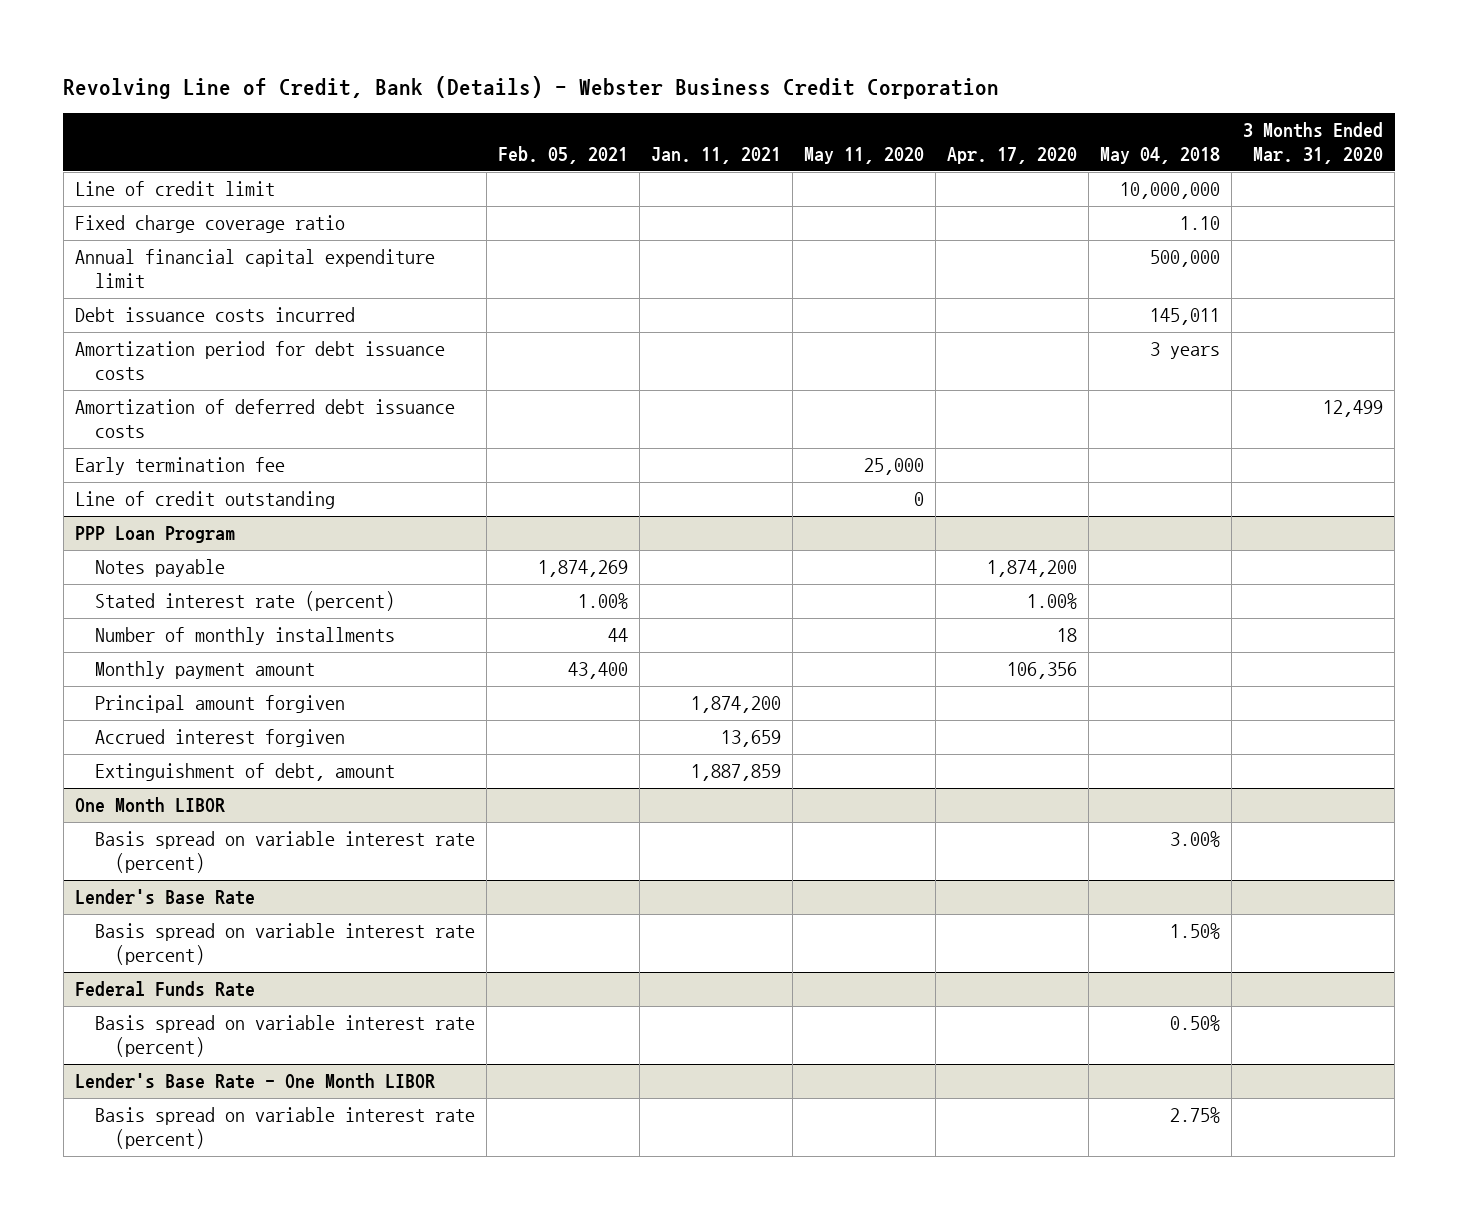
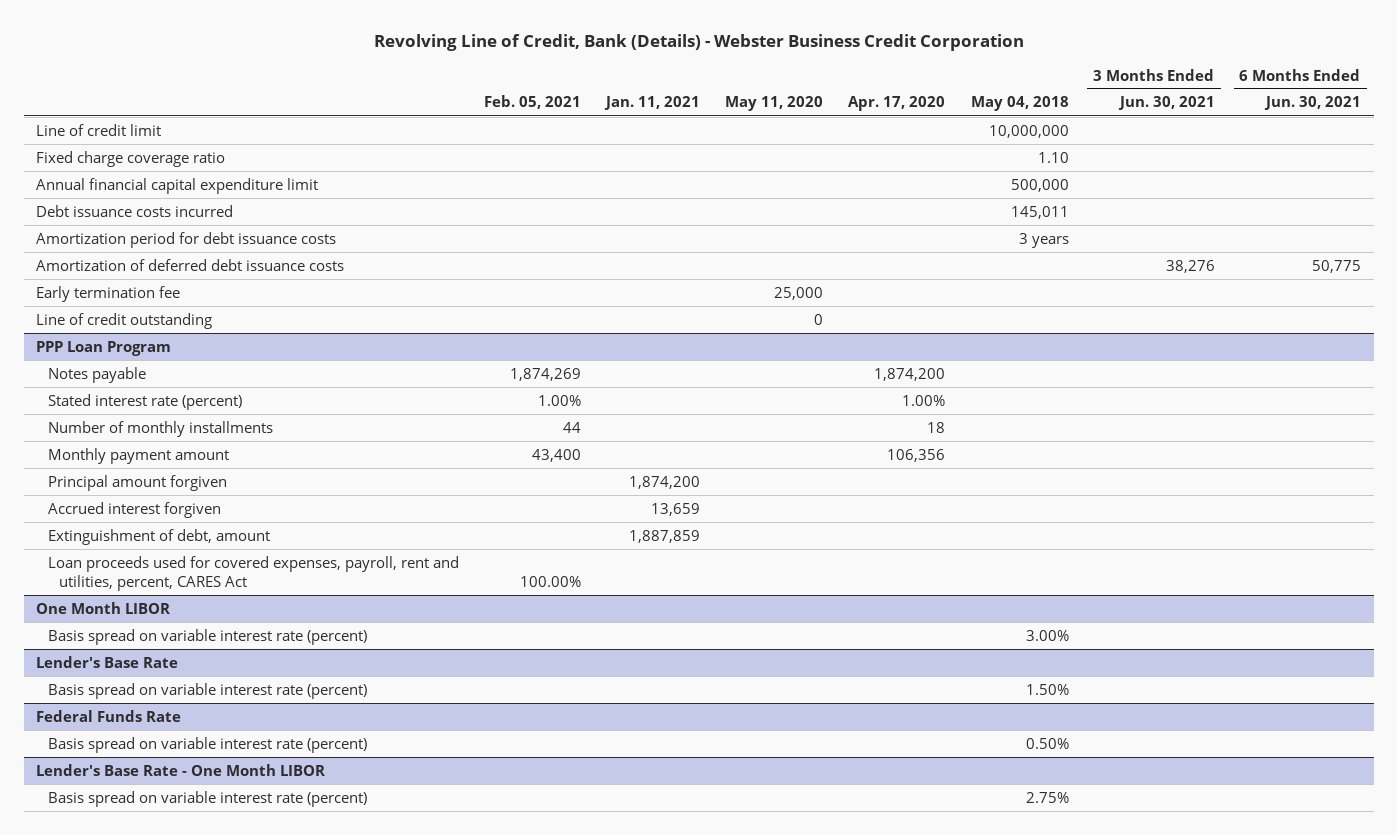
- | Feb. 05, 2021 | Jan. 11, 2021 | May 11, 2020 | Apr. 17, 2020 | May 04, 2018 | 3 Months Ended Mar. 31, 2020
+ | Feb. 05, 2021 | Jan. 11, 2021 | May 11, 2020 | Apr. 17, 2020 | May 04, 2018 | 3 Months Ended Jun. 30, 2021 | 6 Months Ended Jun. 30, 2021
@ PPP Loan Program
+ Loan proceeds used for covered expenses, payroll, rent and utilities, percent, CARES Act | 100.00% | | | | | |

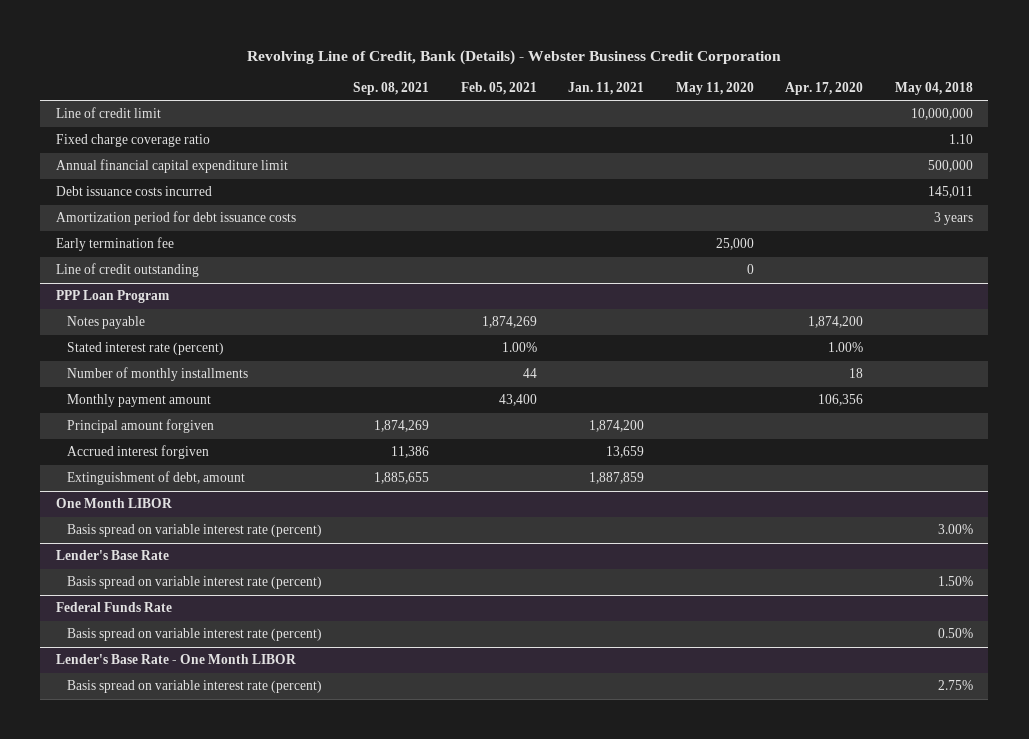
- | Feb. 05, 2021 | Jan. 11, 2021 | May 11, 2020 | Apr. 17, 2020 | May 04, 2018 | 3 Months Ended Jun. 30, 2021 | 6 Months Ended Jun. 30, 2021
+ | Sep. 08, 2021 | Feb. 05, 2021 | Jan. 11, 2021 | May 11, 2020 | Apr. 17, 2020 | May 04, 2018
- Amortization of deferred debt issuance costs | | | | | | 38,276 | 50,775
@ PPP Loan Program
- Loan proceeds used for covered expenses, payroll, rent and utilities, percent, CARES Act | 100.00% | | | | | |

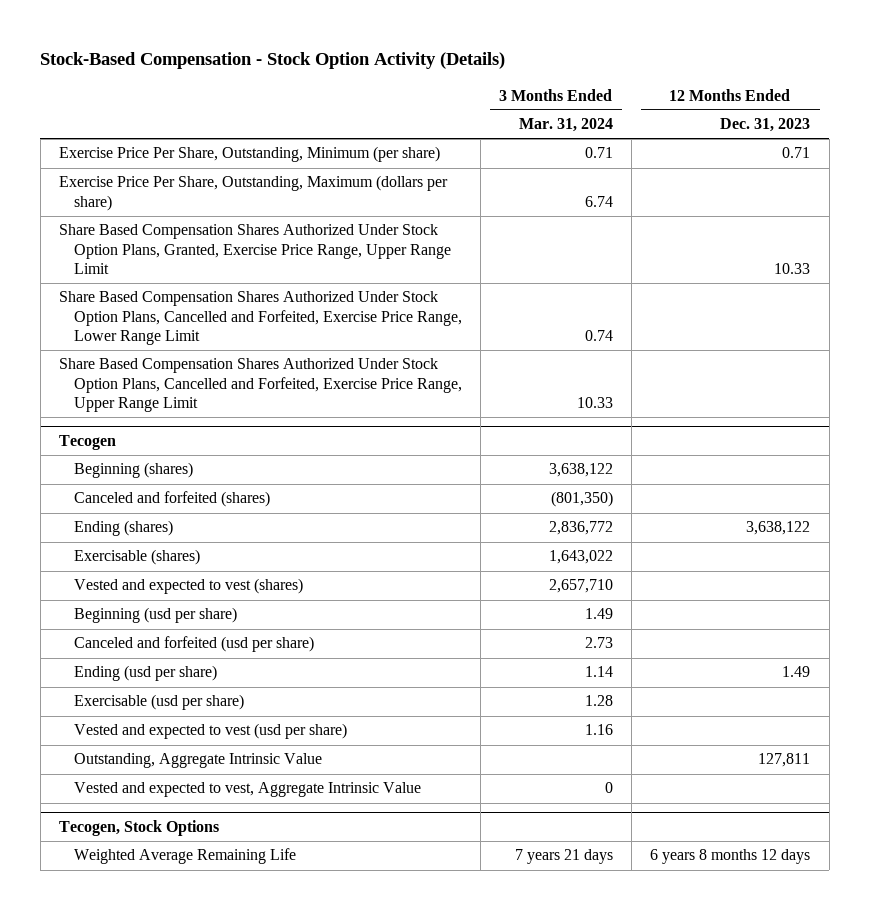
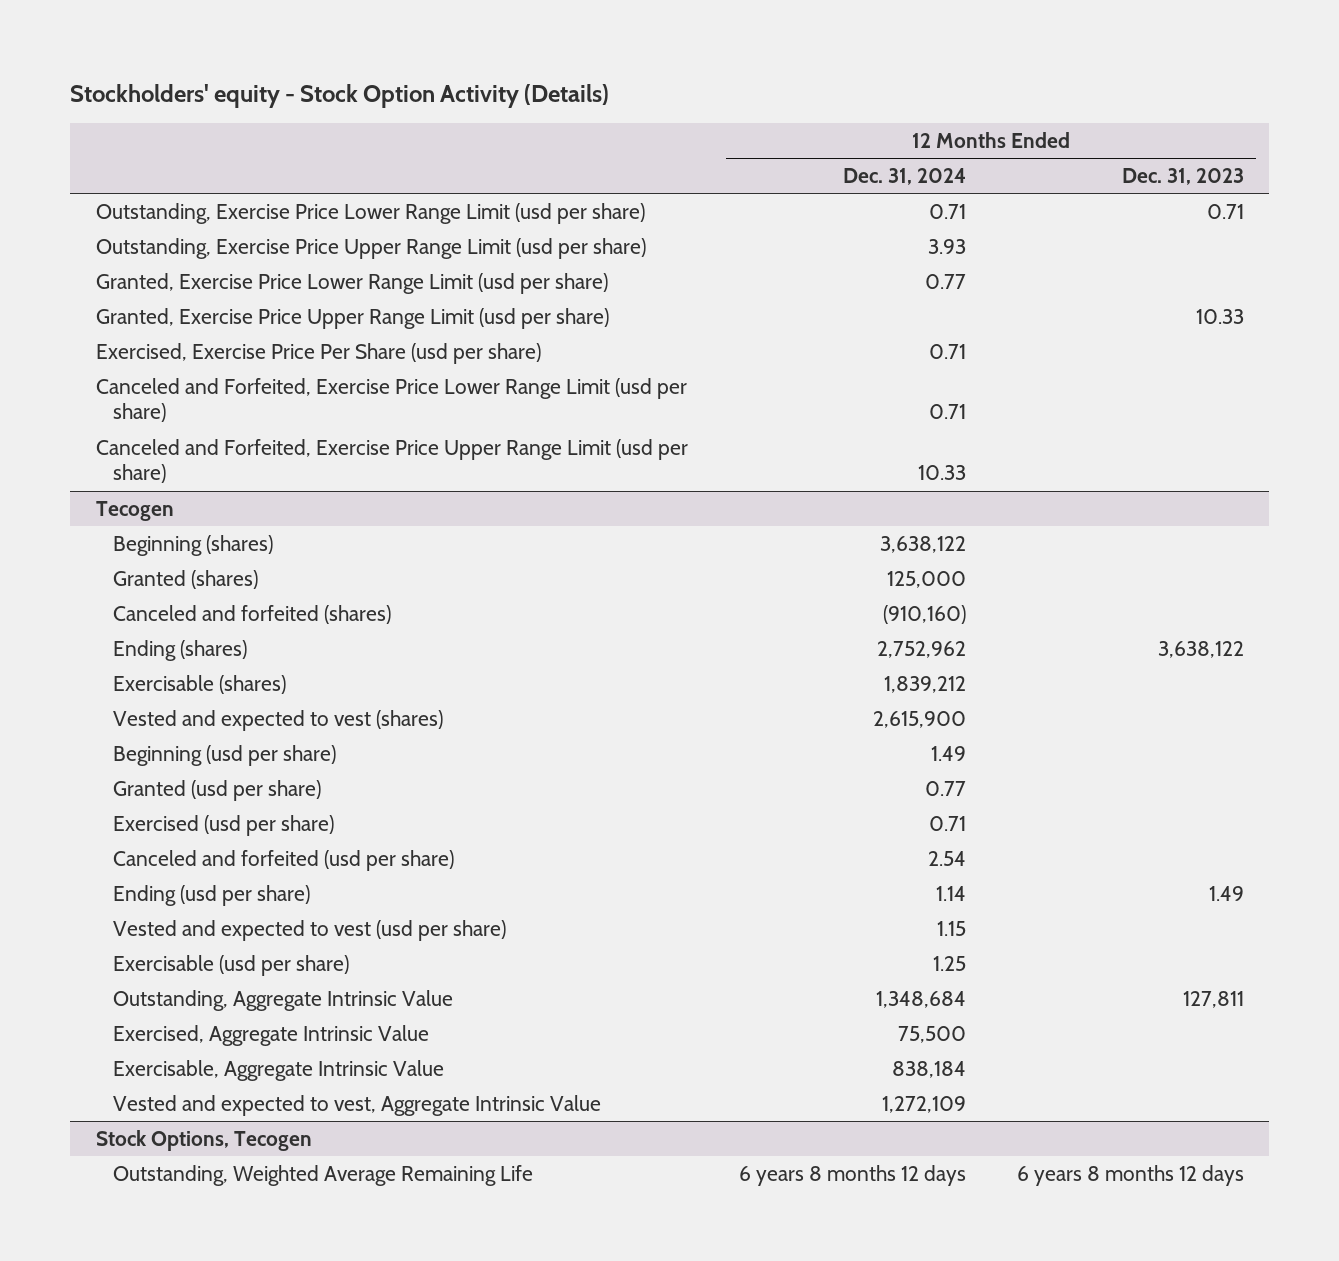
- Stock-Based Compensation - Stock Option Activity (Details)
+ Stockholders' equity - Stock Option Activity (Details)
- | 3 Months Ended Mar. 31, 2024 | 12 Months Ended Dec. 31, 2023
+ | 12 Months Ended Dec. 31, 2024 | 12 Months Ended Dec. 31, 2023
- Exercise Price Per Share, Outstanding, Minimum (per share) | 0.71 | 0.71
- Exercise Price Per Share, Outstanding, Maximum (dollars per share) | 6.74 |
- Share Based Compensation Shares Authorized Under Stock Option Plans, Granted, Exercise Price Range, Upper Range Limit | | 10.33
- Share Based Compensation Shares Authorized Under Stock Option Plans, Cancelled and Forfeited, Exercise Price Range, Lower Range Limit | 0.74 |
- Share Based Compensation Shares Authorized Under Stock Option Plans, Cancelled and Forfeited, Exercise Price Range, Upper Range Limit | 10.33 |
+ Outstanding, Exercise Price Lower Range Limit (usd per share) | 0.71 | 0.71
+ Outstanding, Exercise Price Upper Range Limit (usd per share) | 3.93 |
+ Granted, Exercise Price Lower Range Limit (usd per share) | 0.77 |
+ Granted, Exercise Price Upper Range Limit (usd per share) | | 10.33
+ Exercised, Exercise Price Per Share (usd per share) | 0.71 |
+ Canceled and Forfeited, Exercise Price Lower Range Limit (usd per share) | 0.71 |
+ Canceled and Forfeited, Exercise Price Upper Range Limit (usd per share) | 10.33 |
@ Tecogen
+ Granted (shares) | 125,000 |
+ Granted (usd per share) | 0.77 |
+ Exercised (usd per share) | 0.71 |
moved down: Exercisable (usd per share) | 1.25 |
+ Exercised, Aggregate Intrinsic Value | 75,500 |
+ Exercisable, Aggregate Intrinsic Value | 838,184 |
- Tecogen, Stock Options
- Weighted Average Remaining Life | 7 years 21 days | 6 years 8 months 12 days
+ Stock Options, Tecogen
+ Outstanding, Weighted Average Remaining Life | 6 years 8 months 12 days | 6 years 8 months 12 days

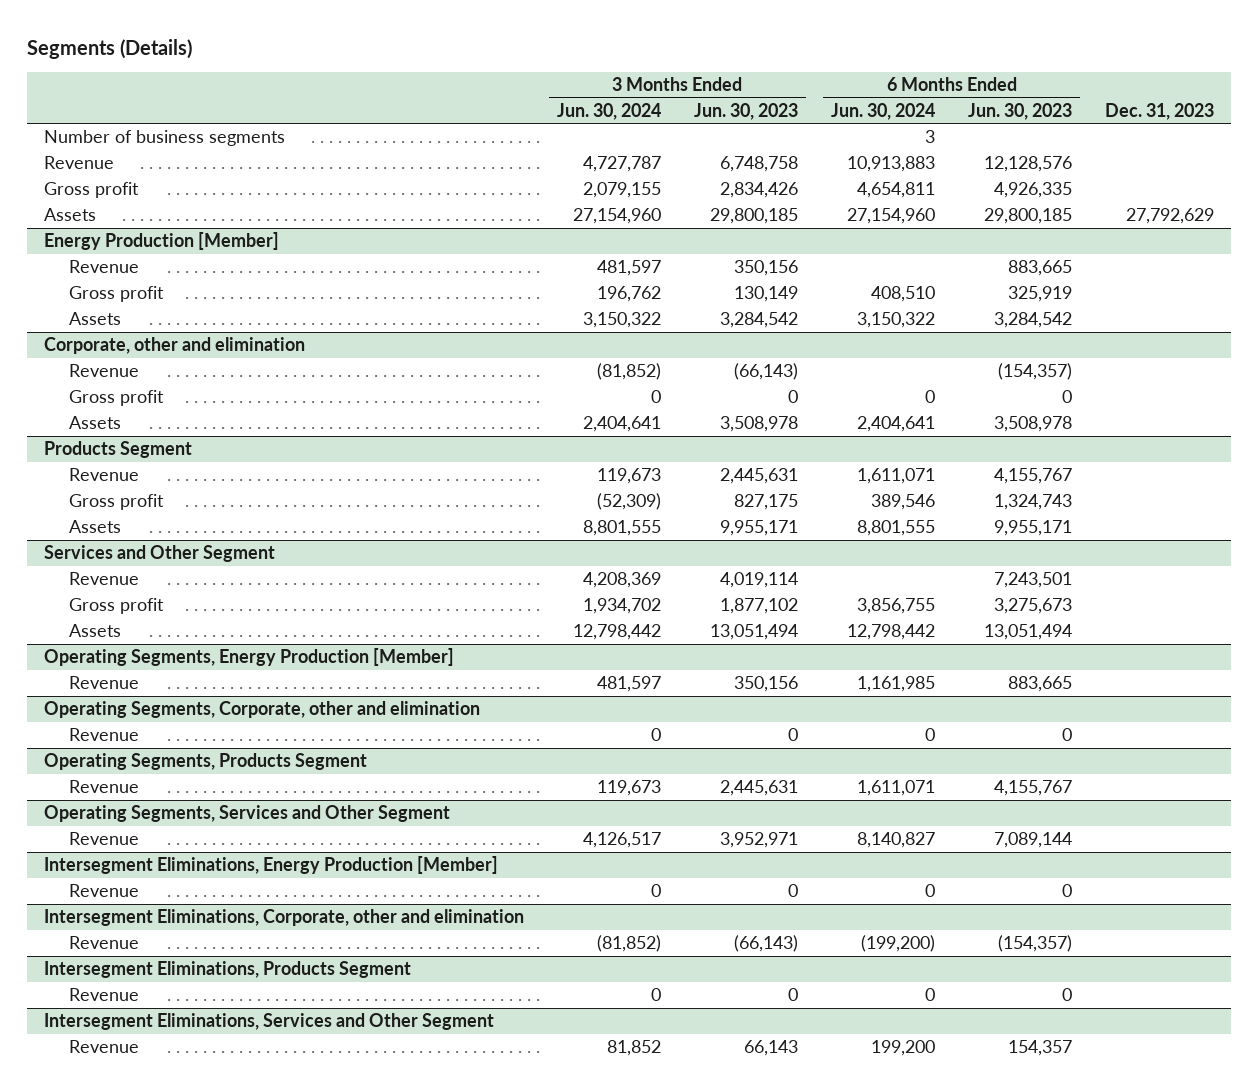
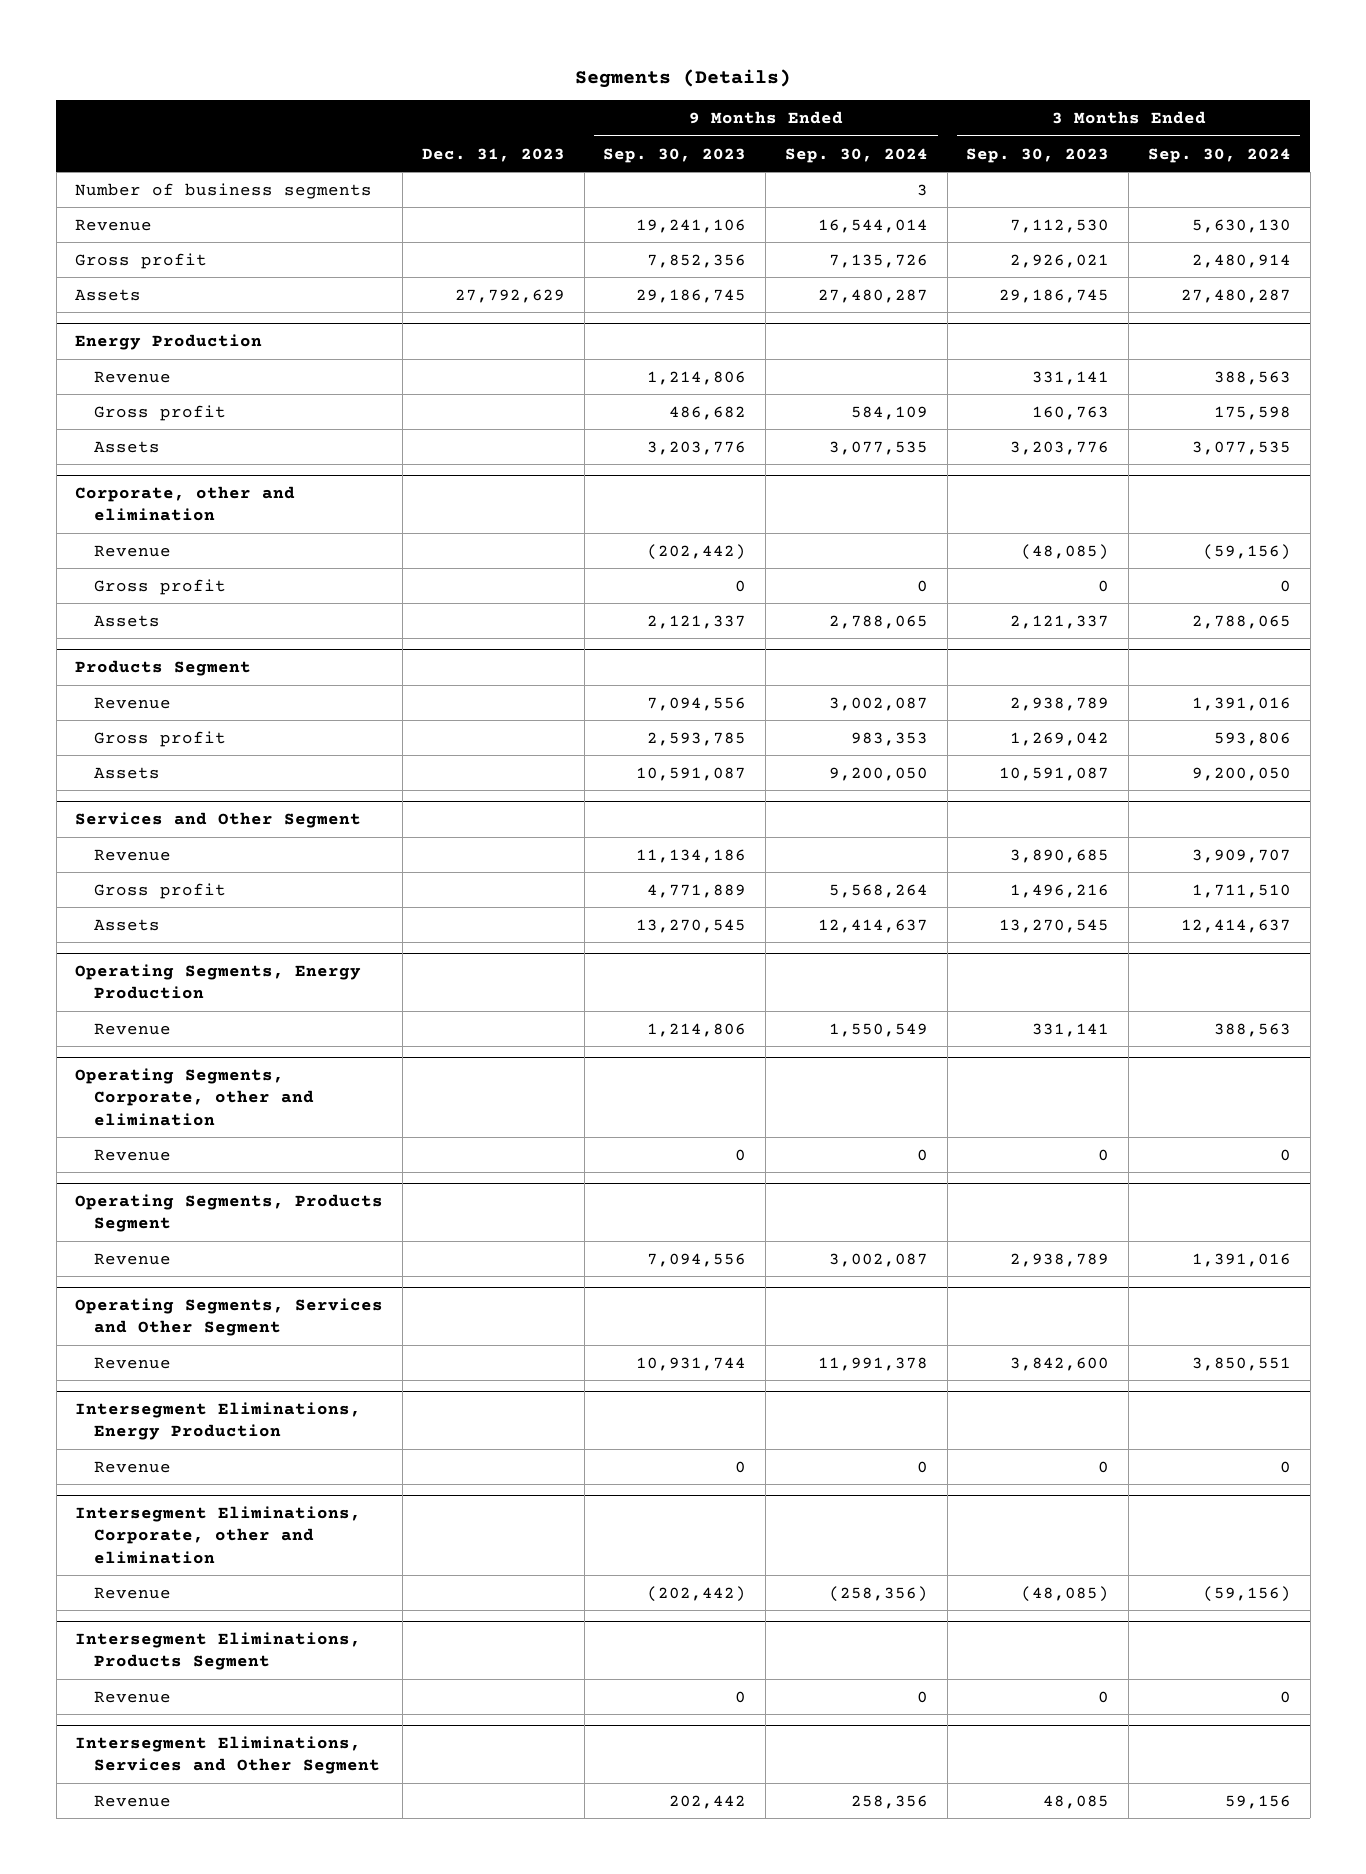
- | 3 Months Ended Jun. 30, 2024 | 3 Months Ended Jun. 30, 2023 | 6 Months Ended Jun. 30, 2024 | 6 Months Ended Jun. 30, 2023 | Dec. 31, 2023
+ | Dec. 31, 2023 | 9 Months Ended Sep. 30, 2023 | 9 Months Ended Sep. 30, 2024 | 3 Months Ended Sep. 30, 2023 | 3 Months Ended Sep. 30, 2024
- Energy Production [Member]
+ Energy Production
- Operating Segments, Energy Production [Member]
+ Operating Segments, Energy Production
- Intersegment Eliminations, Energy Production [Member]
+ Intersegment Eliminations, Energy Production

